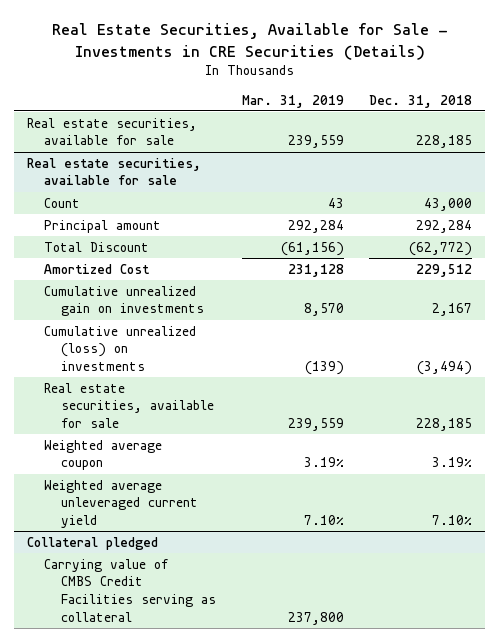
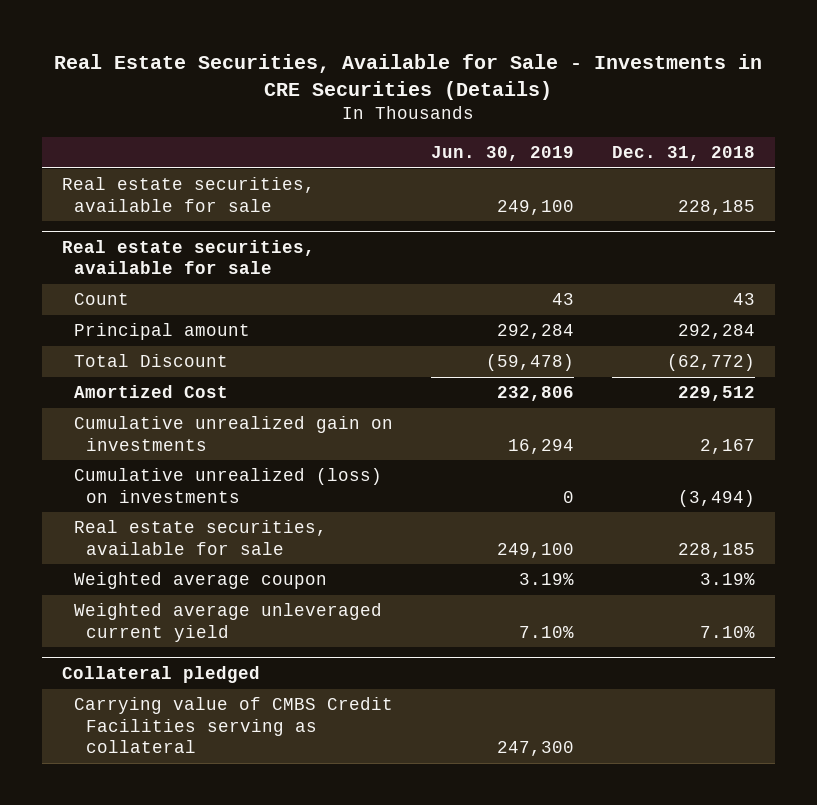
- | Mar. 31, 2019 | Dec. 31, 2018
+ | Jun. 30, 2019 | Dec. 31, 2018
@ Real estate securities, available for sale
- Count | 43 | 43,000
+ Count | 43 | 43

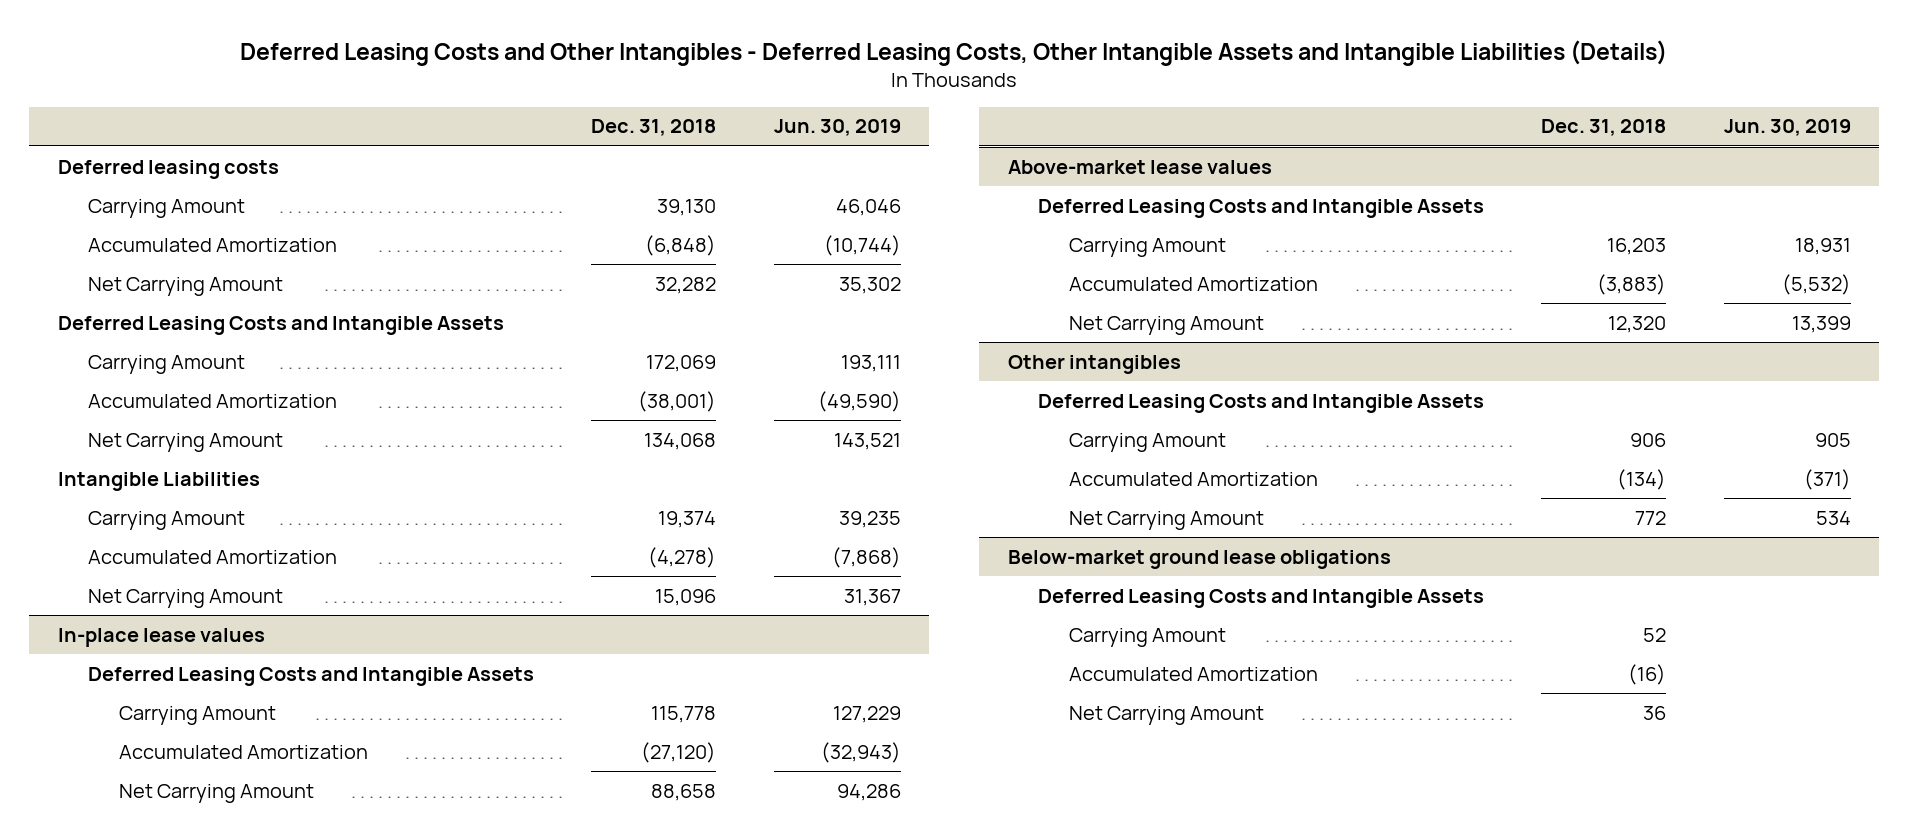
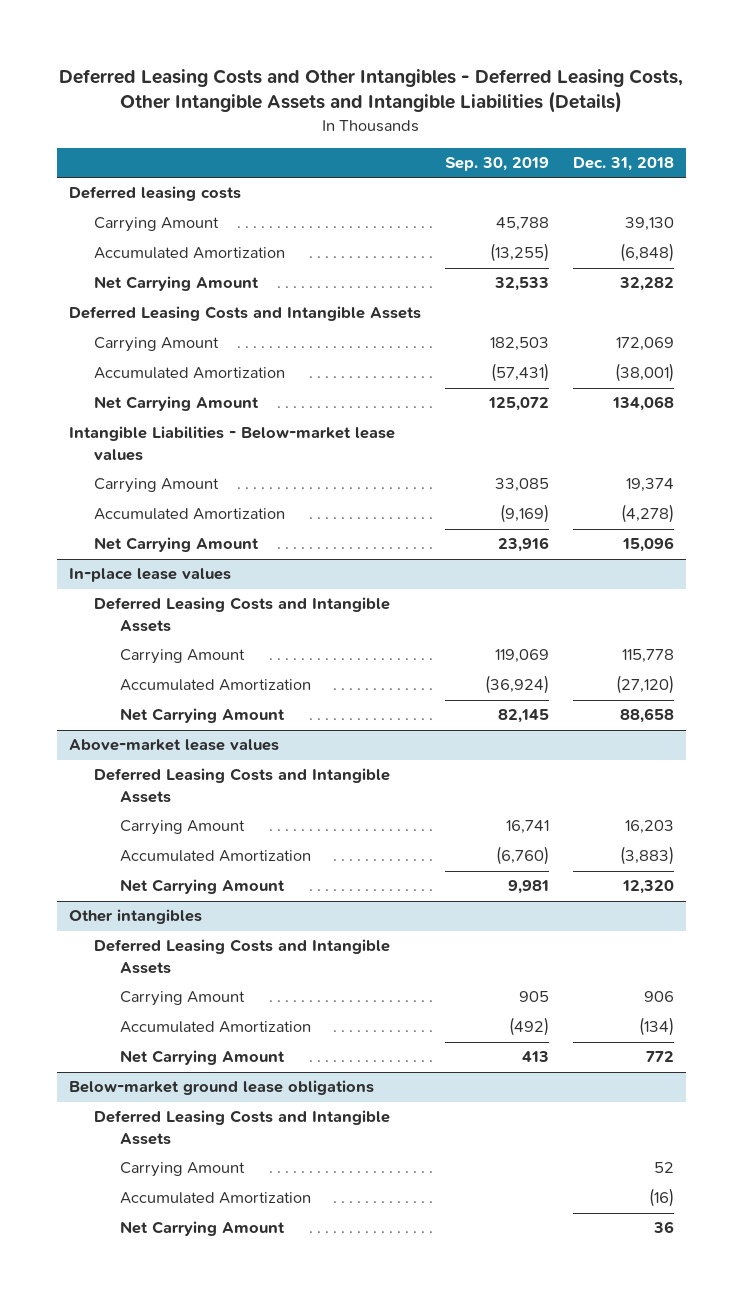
- | Dec. 31, 2018 | Jun. 30, 2019
+ | Sep. 30, 2019 | Dec. 31, 2018
- Intangible Liabilities
+ Intangible Liabilities - Below-market lease values

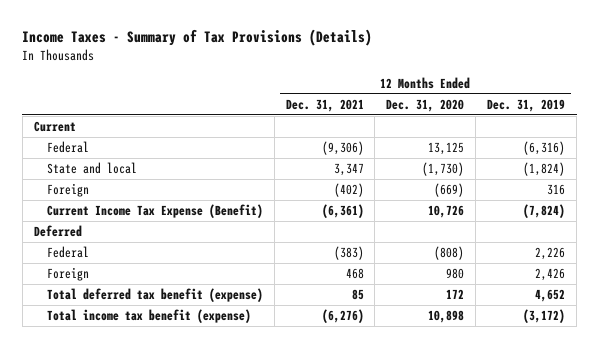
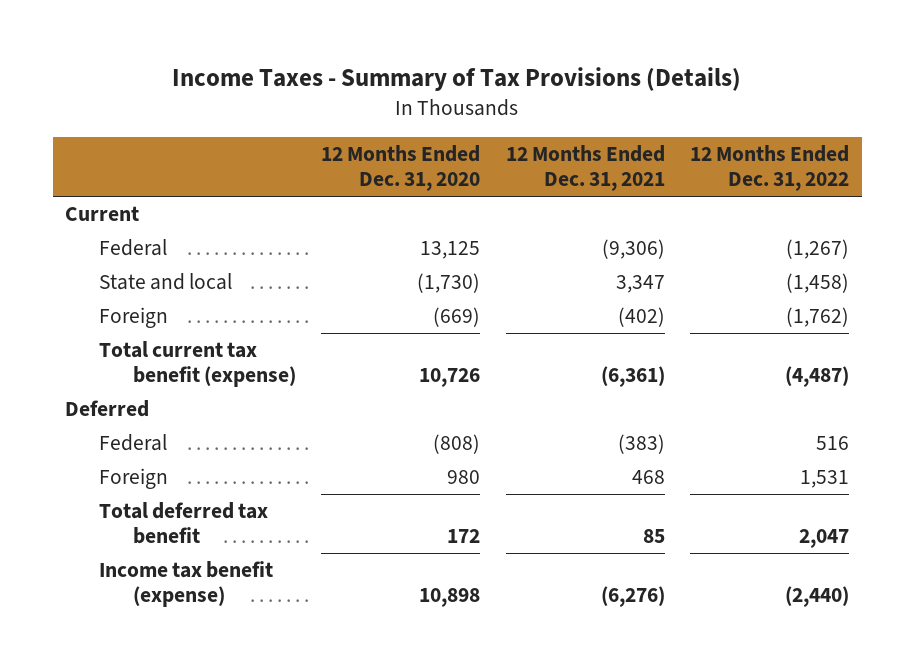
- | 12 Months Ended Dec. 31, 2021 | 12 Months Ended Dec. 31, 2020 | 12 Months Ended Dec. 31, 2019
+ | 12 Months Ended Dec. 31, 2020 | 12 Months Ended Dec. 31, 2021 | 12 Months Ended Dec. 31, 2022
- Current Income Tax Expense (Benefit) | (6,361) | 10,726 | (7,824)
+ Total current tax benefit (expense) | 10,726 | (6,361) | (4,487)
- Total deferred tax benefit (expense) | 85 | 172 | 4,652
- Total income tax benefit (expense) | (6,276) | 10,898 | (3,172)
+ Total deferred tax benefit | 172 | 85 | 2,047
+ Income tax benefit (expense) | 10,898 | (6,276) | (2,440)

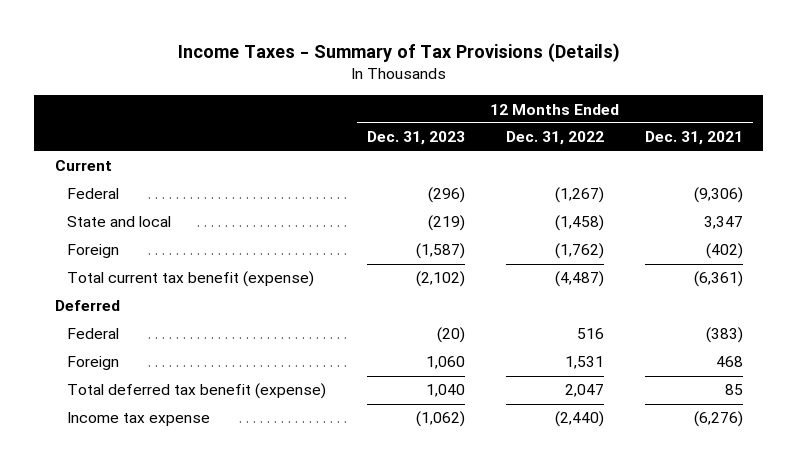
- | 12 Months Ended Dec. 31, 2020 | 12 Months Ended Dec. 31, 2021 | 12 Months Ended Dec. 31, 2022
+ | 12 Months Ended Dec. 31, 2023 | 12 Months Ended Dec. 31, 2022 | 12 Months Ended Dec. 31, 2021
- Total deferred tax benefit | 172 | 85 | 2,047
- Income tax benefit (expense) | 10,898 | (6,276) | (2,440)
+ Total deferred tax benefit (expense) | 1,040 | 2,047 | 85
+ Income tax expense | (1,062) | (2,440) | (6,276)

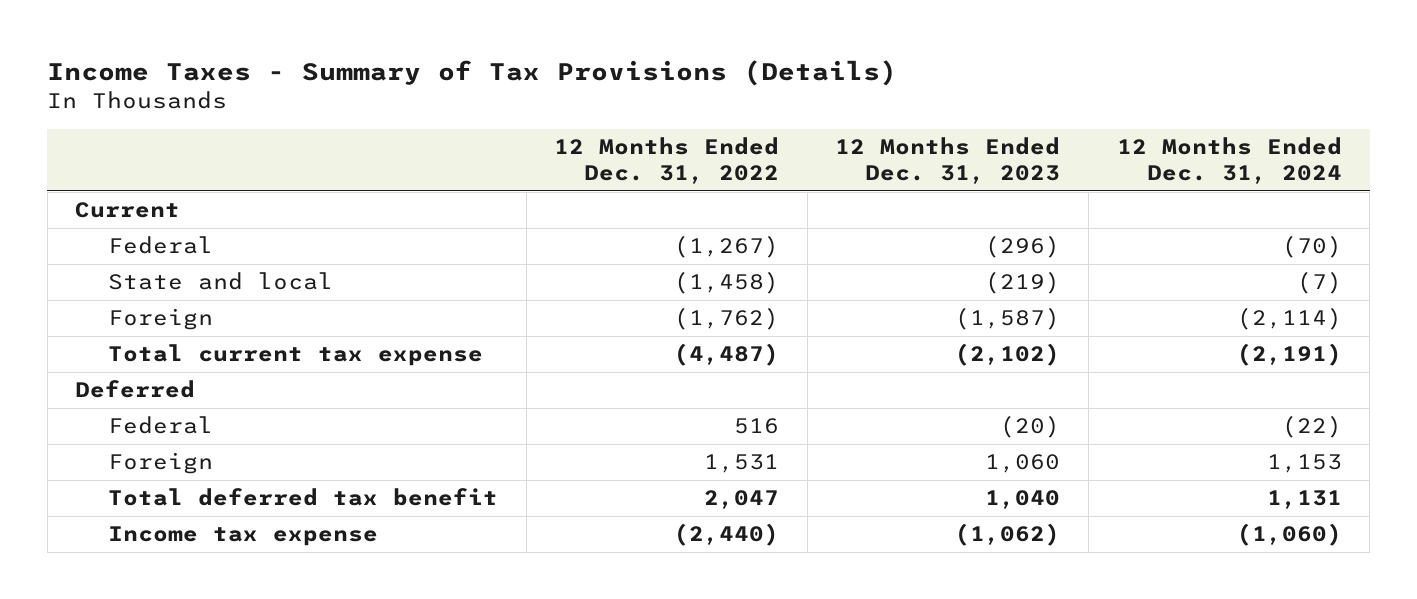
- | 12 Months Ended Dec. 31, 2023 | 12 Months Ended Dec. 31, 2022 | 12 Months Ended Dec. 31, 2021
+ | 12 Months Ended Dec. 31, 2022 | 12 Months Ended Dec. 31, 2023 | 12 Months Ended Dec. 31, 2024
- Total current tax benefit (expense) | (2,102) | (4,487) | (6,361)
+ Total current tax expense | (4,487) | (2,102) | (2,191)
- Total deferred tax benefit (expense) | 1,040 | 2,047 | 85
+ Total deferred tax benefit | 2,047 | 1,040 | 1,131

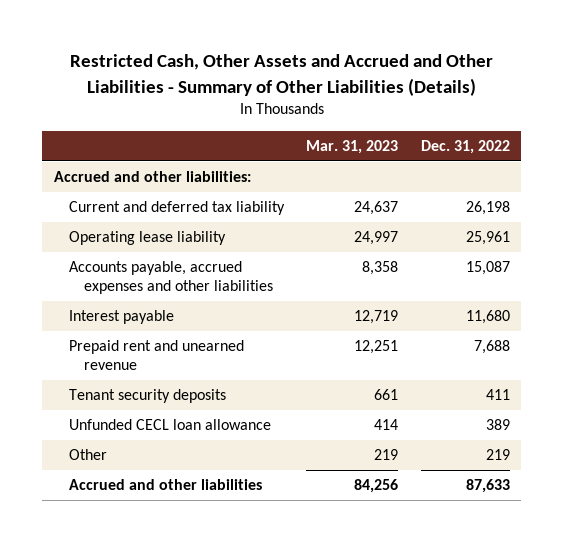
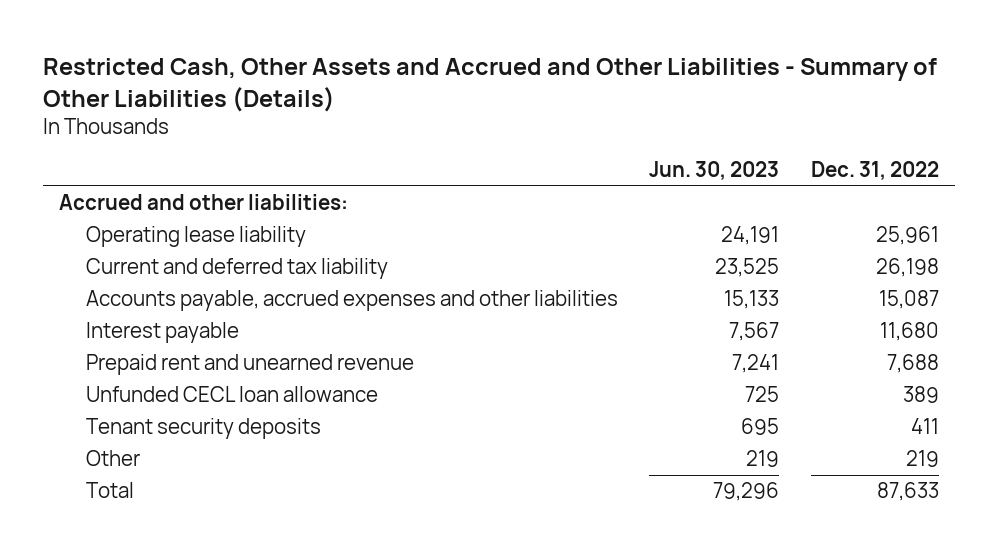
- | Mar. 31, 2023 | Dec. 31, 2022
+ | Jun. 30, 2023 | Dec. 31, 2022
moved down: Current and deferred tax liability | 23,525 | 26,198
moved down: Tenant security deposits | 695 | 411
- Accrued and other liabilities | 84,256 | 87,633
+ Total | 79,296 | 87,633

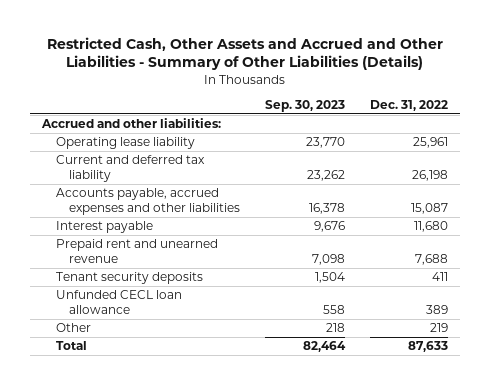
- | Jun. 30, 2023 | Dec. 31, 2022
+ | Sep. 30, 2023 | Dec. 31, 2022
moved down: Unfunded CECL loan allowance | 558 | 389

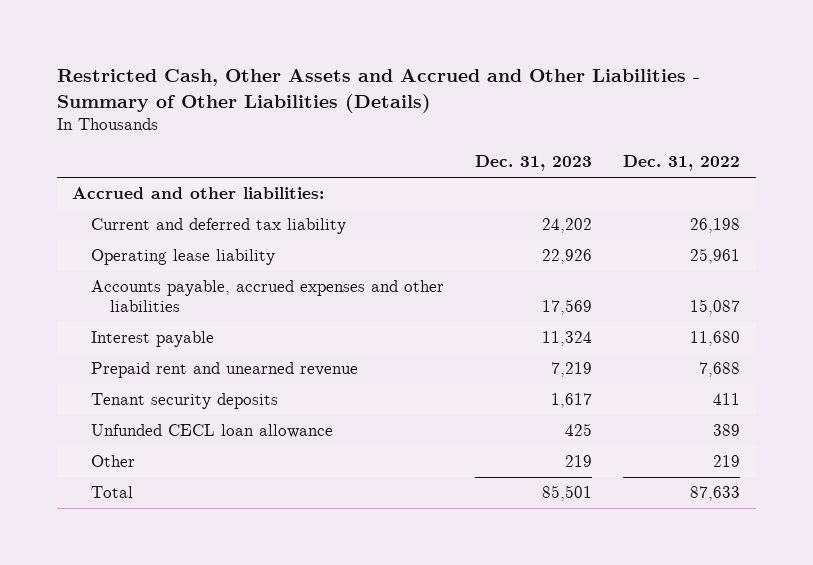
- | Sep. 30, 2023 | Dec. 31, 2022
+ | Dec. 31, 2023 | Dec. 31, 2022
moved down: Operating lease liability | 22,926 | 25,961

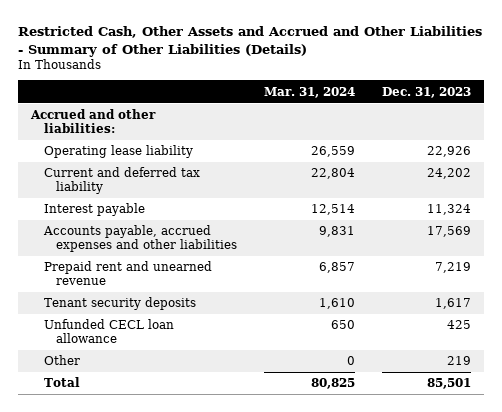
- | Dec. 31, 2023 | Dec. 31, 2022
+ | Mar. 31, 2024 | Dec. 31, 2023
moved down: Current and deferred tax liability | 22,804 | 24,202
moved down: Accounts payable, accrued expenses and other liabilities | 9,831 | 17,569

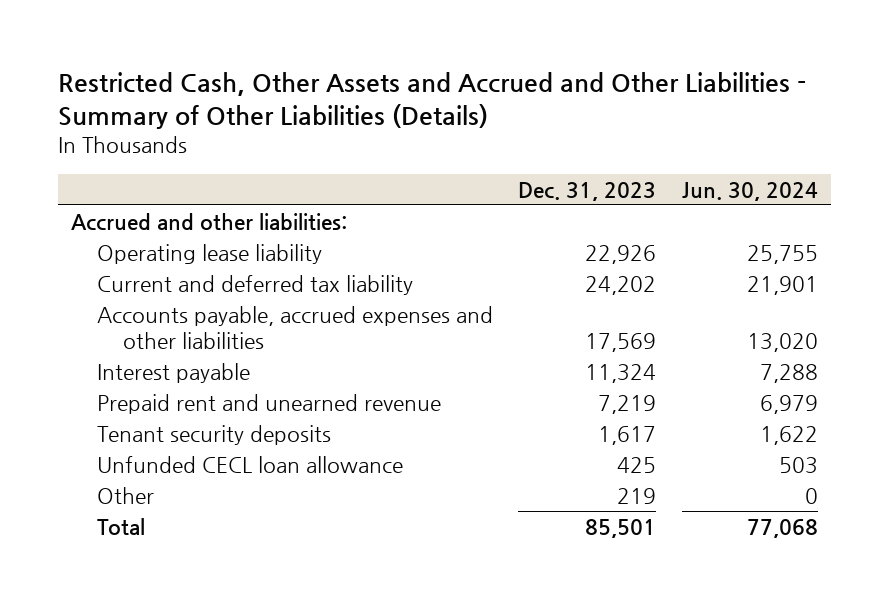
- | Mar. 31, 2024 | Dec. 31, 2023
+ | Dec. 31, 2023 | Jun. 30, 2024
moved down: Interest payable | 11,324 | 7,288

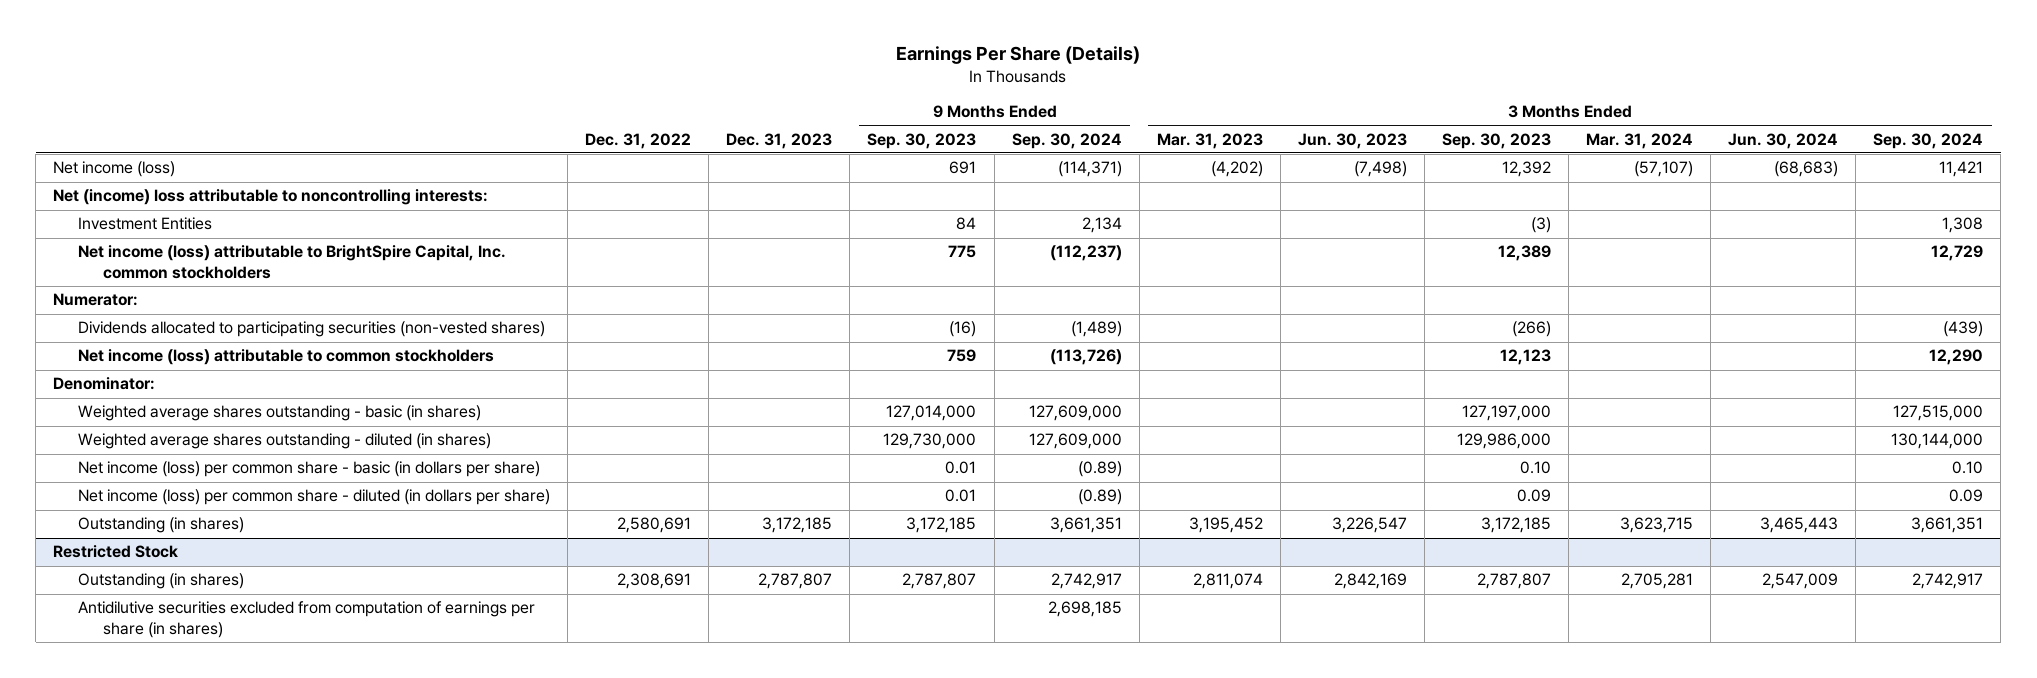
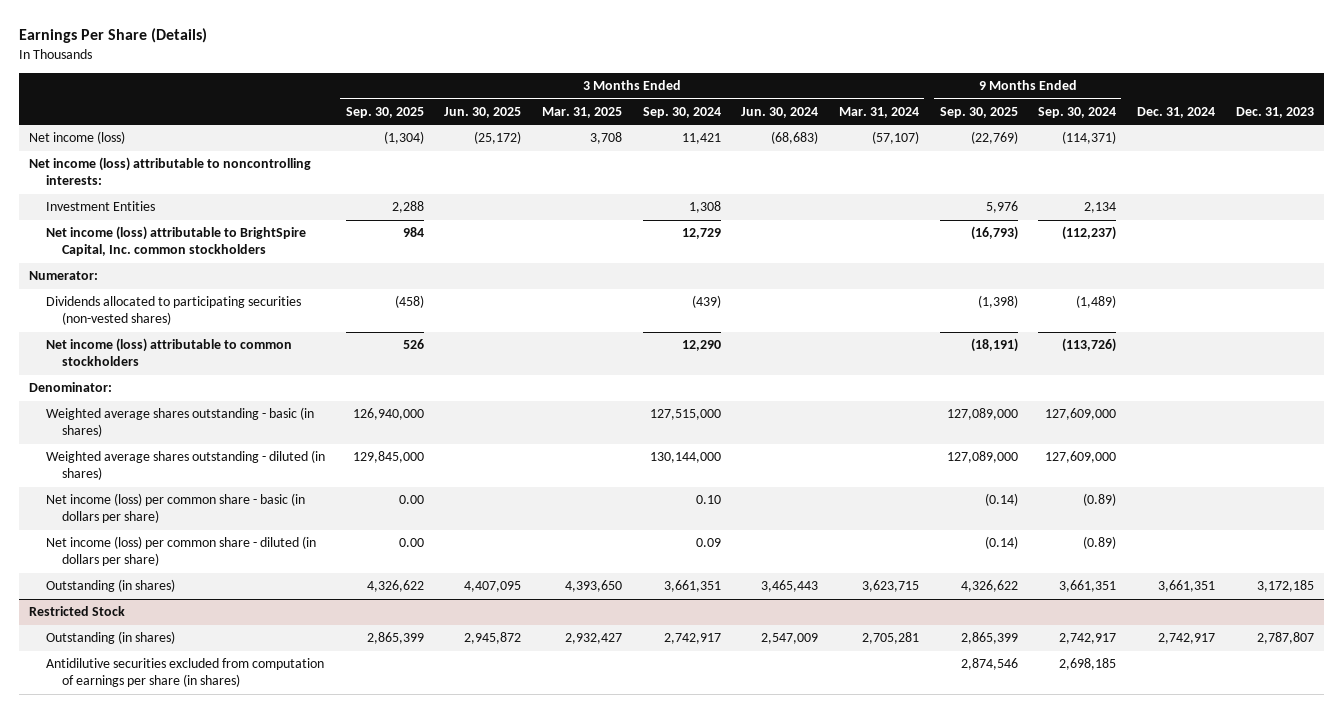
- | Dec. 31, 2022 | Dec. 31, 2023 | 9 Months Ended Sep. 30, 2023 | 9 Months Ended Sep. 30, 2024 | 3 Months Ended Mar. 31, 2023 | 3 Months Ended Jun. 30, 2023 | 3 Months Ended Sep. 30, 2023 | 3 Months Ended Mar. 31, 2024 | 3 Months Ended Jun. 30, 2024 | 3 Months Ended Sep. 30, 2024
+ | 3 Months Ended Sep. 30, 2025 | 3 Months Ended Jun. 30, 2025 | 3 Months Ended Mar. 31, 2025 | 3 Months Ended Sep. 30, 2024 | 3 Months Ended Jun. 30, 2024 | 3 Months Ended Mar. 31, 2024 | 9 Months Ended Sep. 30, 2025 | 9 Months Ended Sep. 30, 2024 | Dec. 31, 2024 | Dec. 31, 2023
- Net (income) loss attributable to noncontrolling interests:
+ Net income (loss) attributable to noncontrolling interests:

